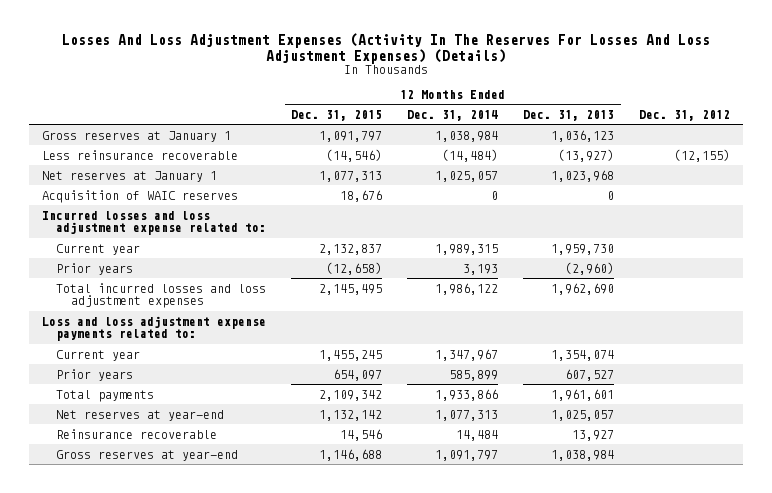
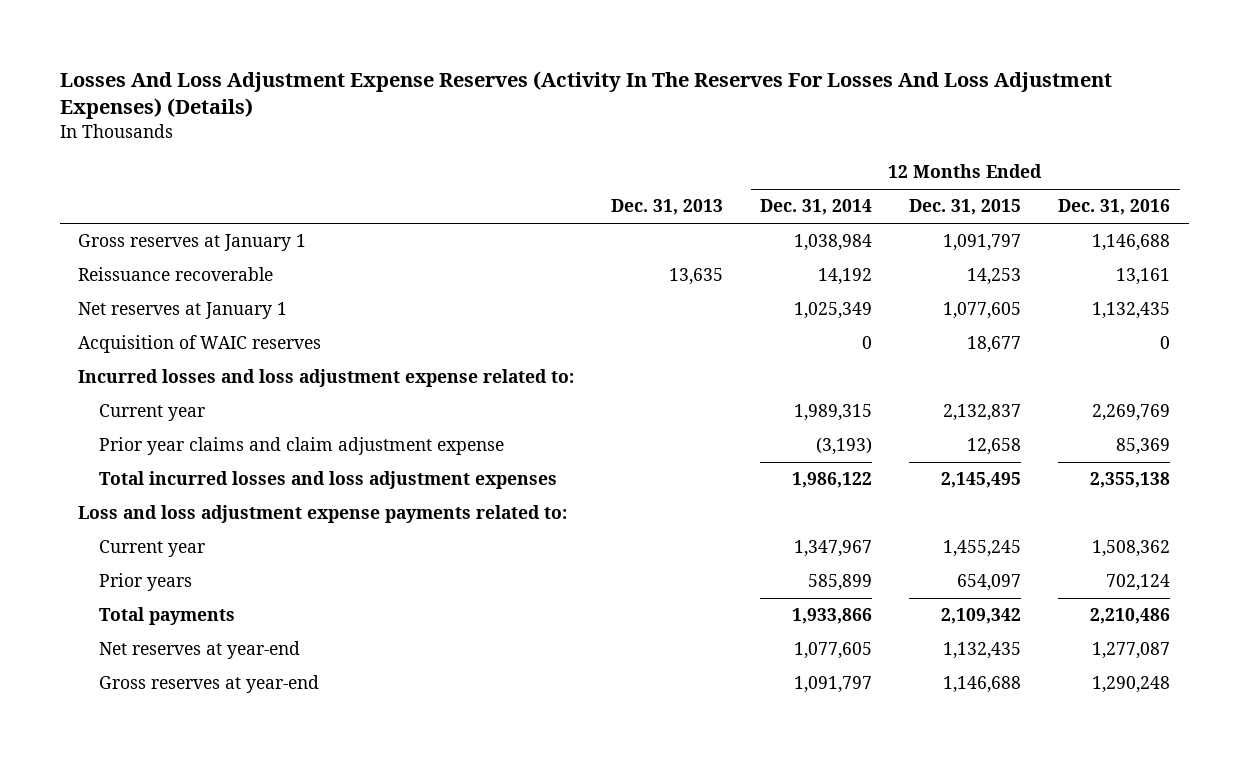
- Losses And Loss Adjustment Expenses (Activity In The Reserves For Losses And Loss Adjustment Expenses) (Details)
+ Losses And Loss Adjustment Expense Reserves (Activity In The Reserves For Losses And Loss Adjustment Expenses) (Details)
- | 12 Months Ended Dec. 31, 2015 | 12 Months Ended Dec. 31, 2014 | 12 Months Ended Dec. 31, 2013 | Dec. 31, 2012
+ | Dec. 31, 2013 | 12 Months Ended Dec. 31, 2014 | 12 Months Ended Dec. 31, 2015 | 12 Months Ended Dec. 31, 2016
- Less reinsurance recoverable | (14,546) | (14,484) | (13,927) | (12,155)
- Net reserves at January 1 | 1,077,313 | 1,025,057 | 1,023,968 |
- Acquisition of WAIC reserves | 18,676 | 0 | 0 |
+ Reissuance recoverable | 13,635 | 14,192 | 14,253 | 13,161
+ Net reserves at January 1 | | 1,025,349 | 1,077,605 | 1,132,435
+ Acquisition of WAIC reserves | | 0 | 18,677 | 0
- Prior years | (12,658) | 3,193 | (2,960) |
+ Prior year claims and claim adjustment expense | | (3,193) | 12,658 | 85,369
- Net reserves at year-end | 1,132,142 | 1,077,313 | 1,025,057 |
- Reinsurance recoverable | 14,546 | 14,484 | 13,927 |
+ Net reserves at year-end | | 1,077,605 | 1,132,435 | 1,277,087

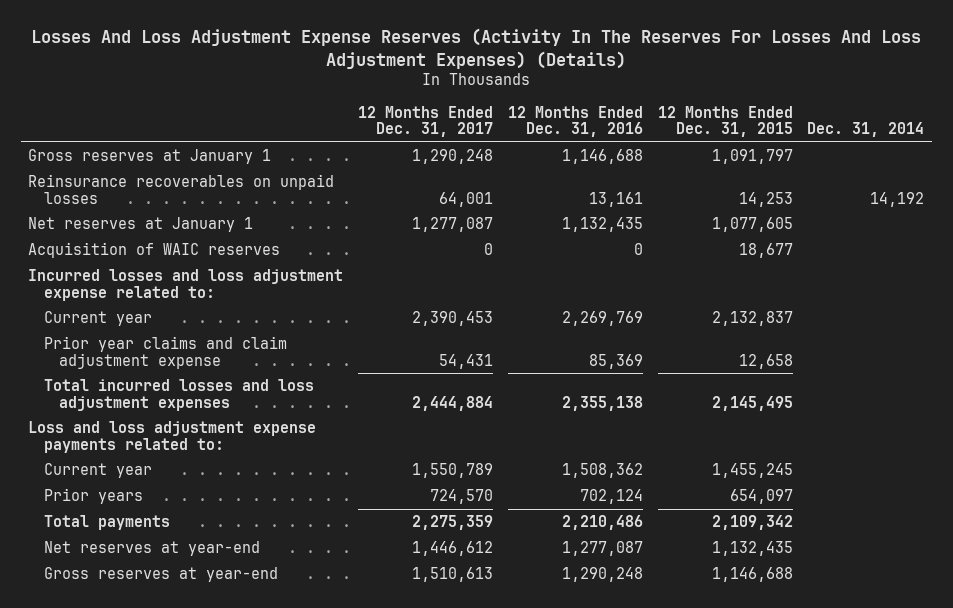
- | Dec. 31, 2013 | 12 Months Ended Dec. 31, 2014 | 12 Months Ended Dec. 31, 2015 | 12 Months Ended Dec. 31, 2016
+ | 12 Months Ended Dec. 31, 2017 | 12 Months Ended Dec. 31, 2016 | 12 Months Ended Dec. 31, 2015 | Dec. 31, 2014
- Reissuance recoverable | 13,635 | 14,192 | 14,253 | 13,161
+ Reinsurance recoverables on unpaid losses | 64,001 | 13,161 | 14,253 | 14,192

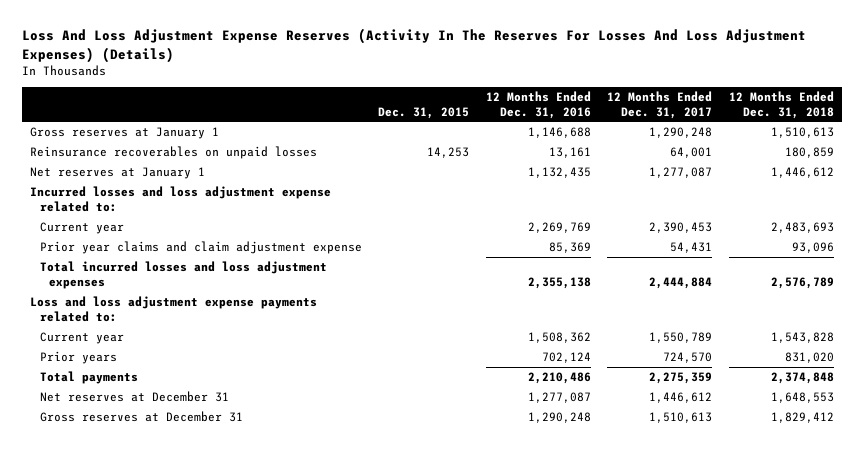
- Losses And Loss Adjustment Expense Reserves (Activity In The Reserves For Losses And Loss Adjustment Expenses) (Details)
+ Loss And Loss Adjustment Expense Reserves (Activity In The Reserves For Losses And Loss Adjustment Expenses) (Details)
- | 12 Months Ended Dec. 31, 2017 | 12 Months Ended Dec. 31, 2016 | 12 Months Ended Dec. 31, 2015 | Dec. 31, 2014
+ | Dec. 31, 2015 | 12 Months Ended Dec. 31, 2016 | 12 Months Ended Dec. 31, 2017 | 12 Months Ended Dec. 31, 2018
- Acquisition of WAIC reserves | 0 | 0 | 18,677 |
- Net reserves at year-end | 1,446,612 | 1,277,087 | 1,132,435 |
- Gross reserves at year-end | 1,510,613 | 1,290,248 | 1,146,688 |
+ Net reserves at December 31 | | 1,277,087 | 1,446,612 | 1,648,553
+ Gross reserves at December 31 | | 1,290,248 | 1,510,613 | 1,829,412

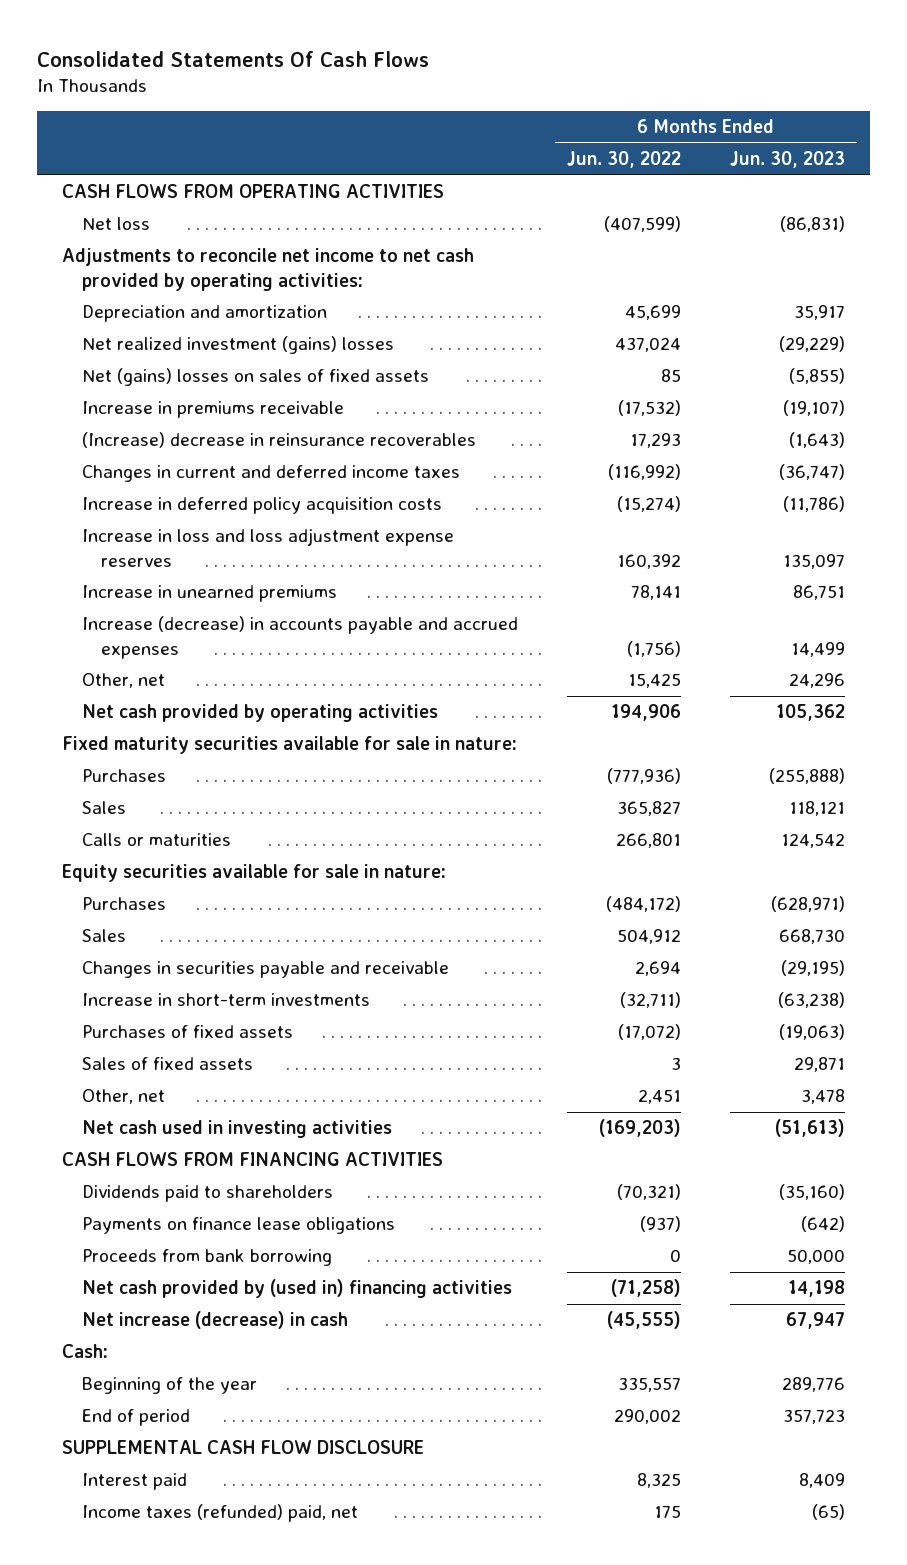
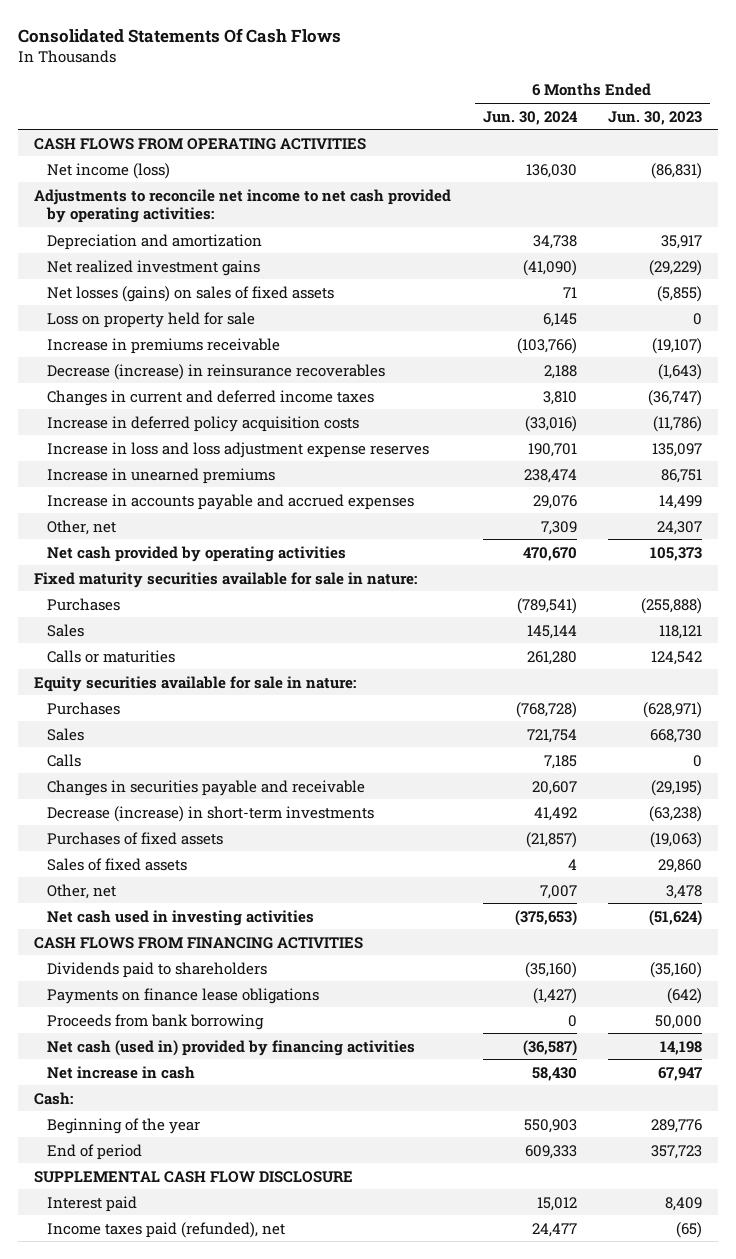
- | 6 Months Ended Jun. 30, 2022 | 6 Months Ended Jun. 30, 2023
+ | 6 Months Ended Jun. 30, 2024 | 6 Months Ended Jun. 30, 2023
- Net loss | (407,599) | (86,831)
+ Net income (loss) | 136,030 | (86,831)
- Net realized investment (gains) losses | 437,024 | (29,229)
- Net (gains) losses on sales of fixed assets | 85 | (5,855)
+ Net realized investment gains | (41,090) | (29,229)
+ Net losses (gains) on sales of fixed assets | 71 | (5,855)
+ Loss on property held for sale | 6,145 | 0
- (Increase) decrease in reinsurance recoverables | 17,293 | (1,643)
+ Decrease (increase) in reinsurance recoverables | 2,188 | (1,643)
- Increase (decrease) in accounts payable and accrued expenses | (1,756) | 14,499
- Other, net | 15,425 | 24,296
- Net cash provided by operating activities | 194,906 | 105,362
+ Increase in accounts payable and accrued expenses | 29,076 | 14,499
+ Other, net | 7,309 | 24,307
+ Net cash provided by operating activities | 470,670 | 105,373
+ Calls | 7,185 | 0
- Increase in short-term investments | (32,711) | (63,238)
+ Decrease (increase) in short-term investments | 41,492 | (63,238)
- Sales of fixed assets | 3 | 29,871
+ Sales of fixed assets | 4 | 29,860
- Net cash used in investing activities | (169,203) | (51,613)
+ Net cash used in investing activities | (375,653) | (51,624)
- Net cash provided by (used in) financing activities | (71,258) | 14,198
- Net increase (decrease) in cash | (45,555) | 67,947
+ Net cash (used in) provided by financing activities | (36,587) | 14,198
+ Net increase in cash | 58,430 | 67,947
- Income taxes (refunded) paid, net | 175 | (65)
+ Income taxes paid (refunded), net | 24,477 | (65)

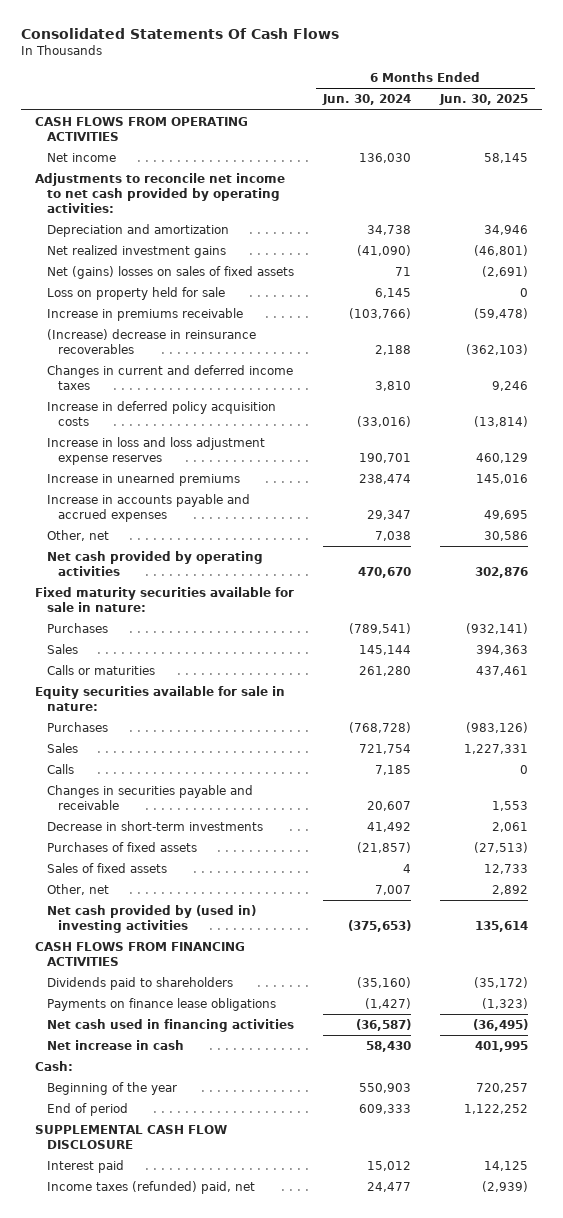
- | 6 Months Ended Jun. 30, 2024 | 6 Months Ended Jun. 30, 2023
+ | 6 Months Ended Jun. 30, 2024 | 6 Months Ended Jun. 30, 2025
- Net income (loss) | 136,030 | (86,831)
+ Net income | 136,030 | 58,145
- Net losses (gains) on sales of fixed assets | 71 | (5,855)
+ Net (gains) losses on sales of fixed assets | 71 | (2,691)
- Decrease (increase) in reinsurance recoverables | 2,188 | (1,643)
+ (Increase) decrease in reinsurance recoverables | 2,188 | (362,103)
- Increase in accounts payable and accrued expenses | 29,076 | 14,499
- Other, net | 7,309 | 24,307
+ Increase in accounts payable and accrued expenses | 29,347 | 49,695
+ Other, net | 7,038 | 30,586
- Decrease (increase) in short-term investments | 41,492 | (63,238)
+ Decrease in short-term investments | 41,492 | 2,061
- Net cash used in investing activities | (375,653) | (51,624)
+ Net cash provided by (used in) investing activities | (375,653) | 135,614
- Proceeds from bank borrowing | 0 | 50,000
- Net cash (used in) provided by financing activities | (36,587) | 14,198
+ Net cash used in financing activities | (36,587) | (36,495)
- Income taxes paid (refunded), net | 24,477 | (65)
+ Income taxes (refunded) paid, net | 24,477 | (2,939)

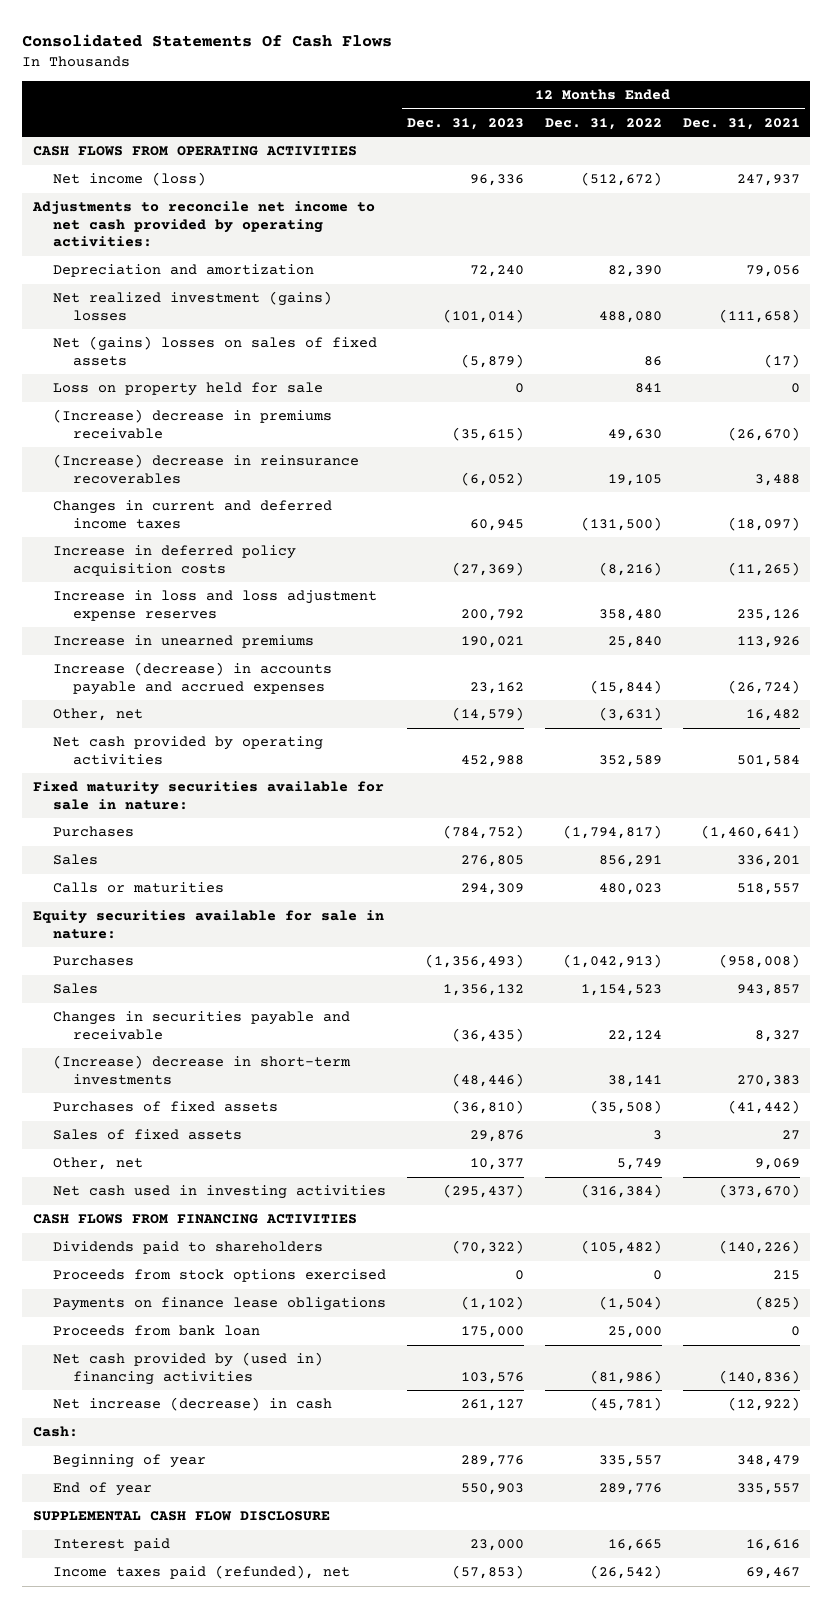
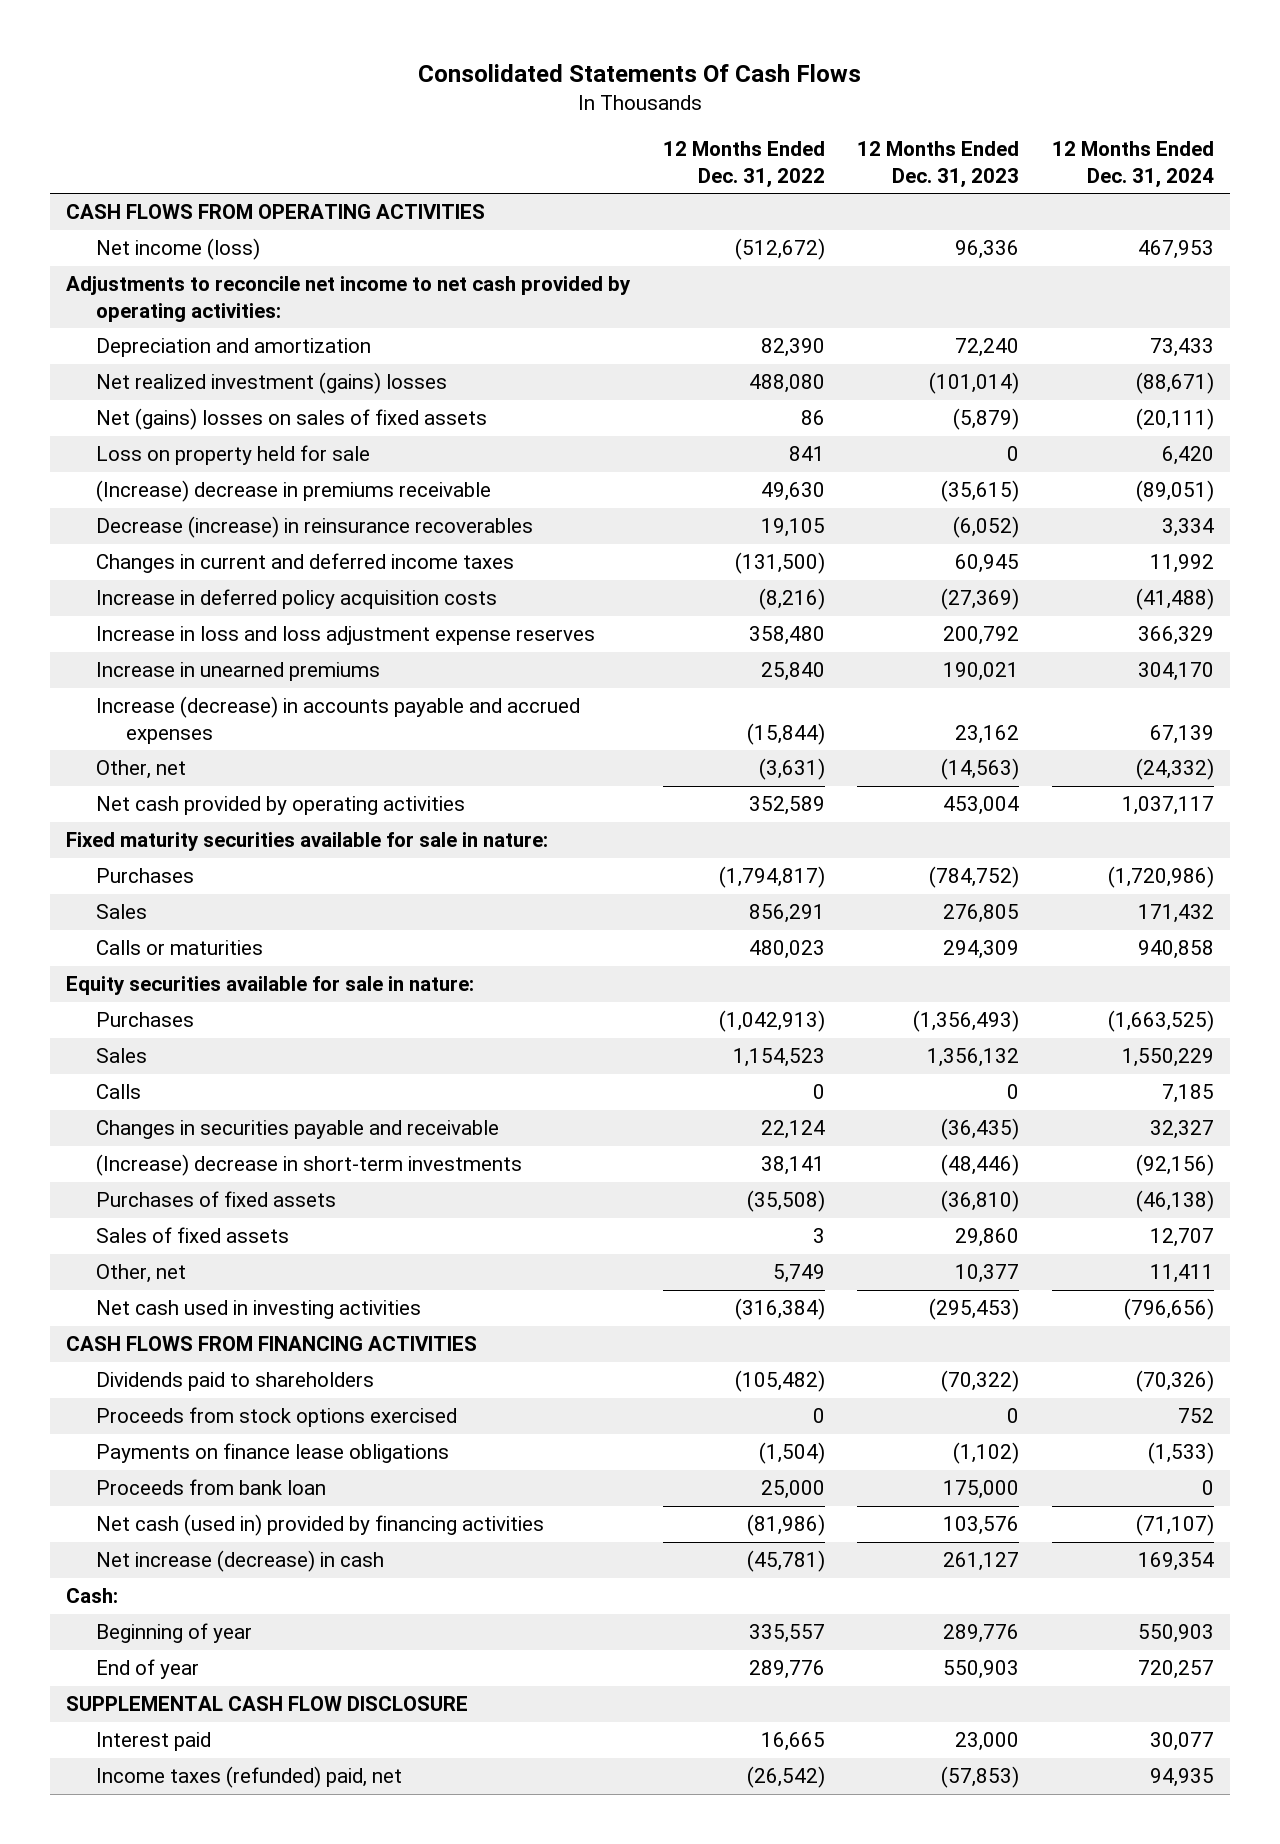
- | 12 Months Ended Dec. 31, 2023 | 12 Months Ended Dec. 31, 2022 | 12 Months Ended Dec. 31, 2021
+ | 12 Months Ended Dec. 31, 2022 | 12 Months Ended Dec. 31, 2023 | 12 Months Ended Dec. 31, 2024
- (Increase) decrease in reinsurance recoverables | (6,052) | 19,105 | 3,488
+ Decrease (increase) in reinsurance recoverables | 19,105 | (6,052) | 3,334
- Other, net | (14,579) | (3,631) | 16,482
- Net cash provided by operating activities | 452,988 | 352,589 | 501,584
+ Other, net | (3,631) | (14,563) | (24,332)
+ Net cash provided by operating activities | 352,589 | 453,004 | 1,037,117
+ Calls | 0 | 0 | 7,185
- Sales of fixed assets | 29,876 | 3 | 27
+ Sales of fixed assets | 3 | 29,860 | 12,707
- Net cash used in investing activities | (295,437) | (316,384) | (373,670)
+ Net cash used in investing activities | (316,384) | (295,453) | (796,656)
- Net cash provided by (used in) financing activities | 103,576 | (81,986) | (140,836)
+ Net cash (used in) provided by financing activities | (81,986) | 103,576 | (71,107)
- Income taxes paid (refunded), net | (57,853) | (26,542) | 69,467
+ Income taxes (refunded) paid, net | (26,542) | (57,853) | 94,935

